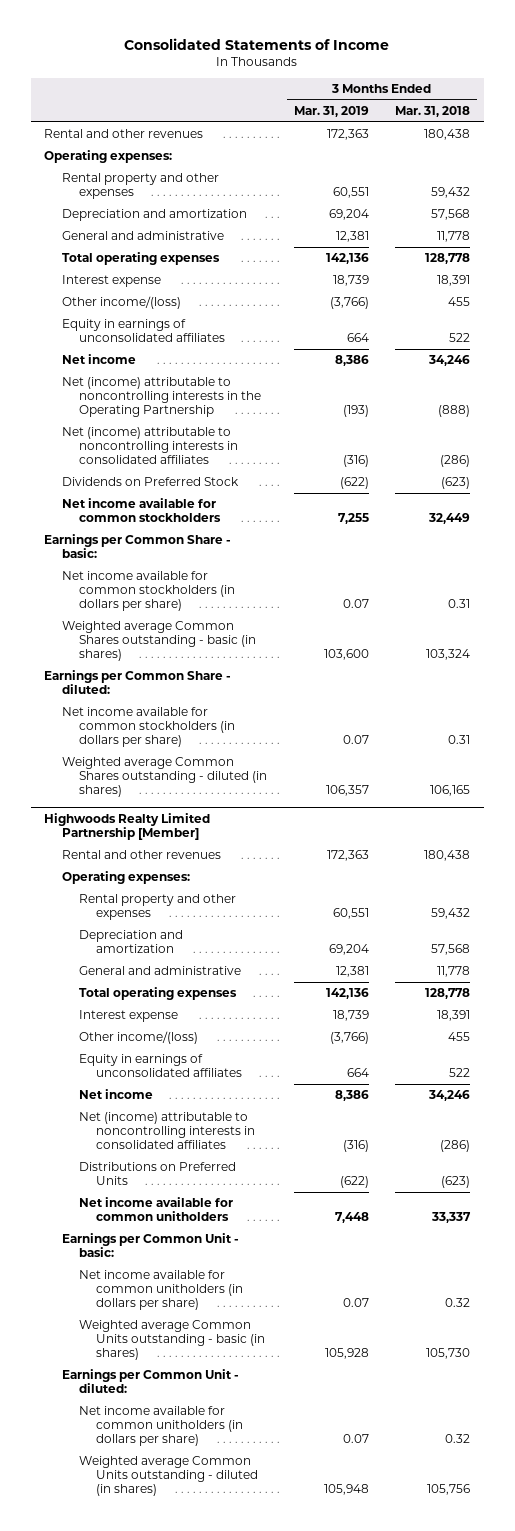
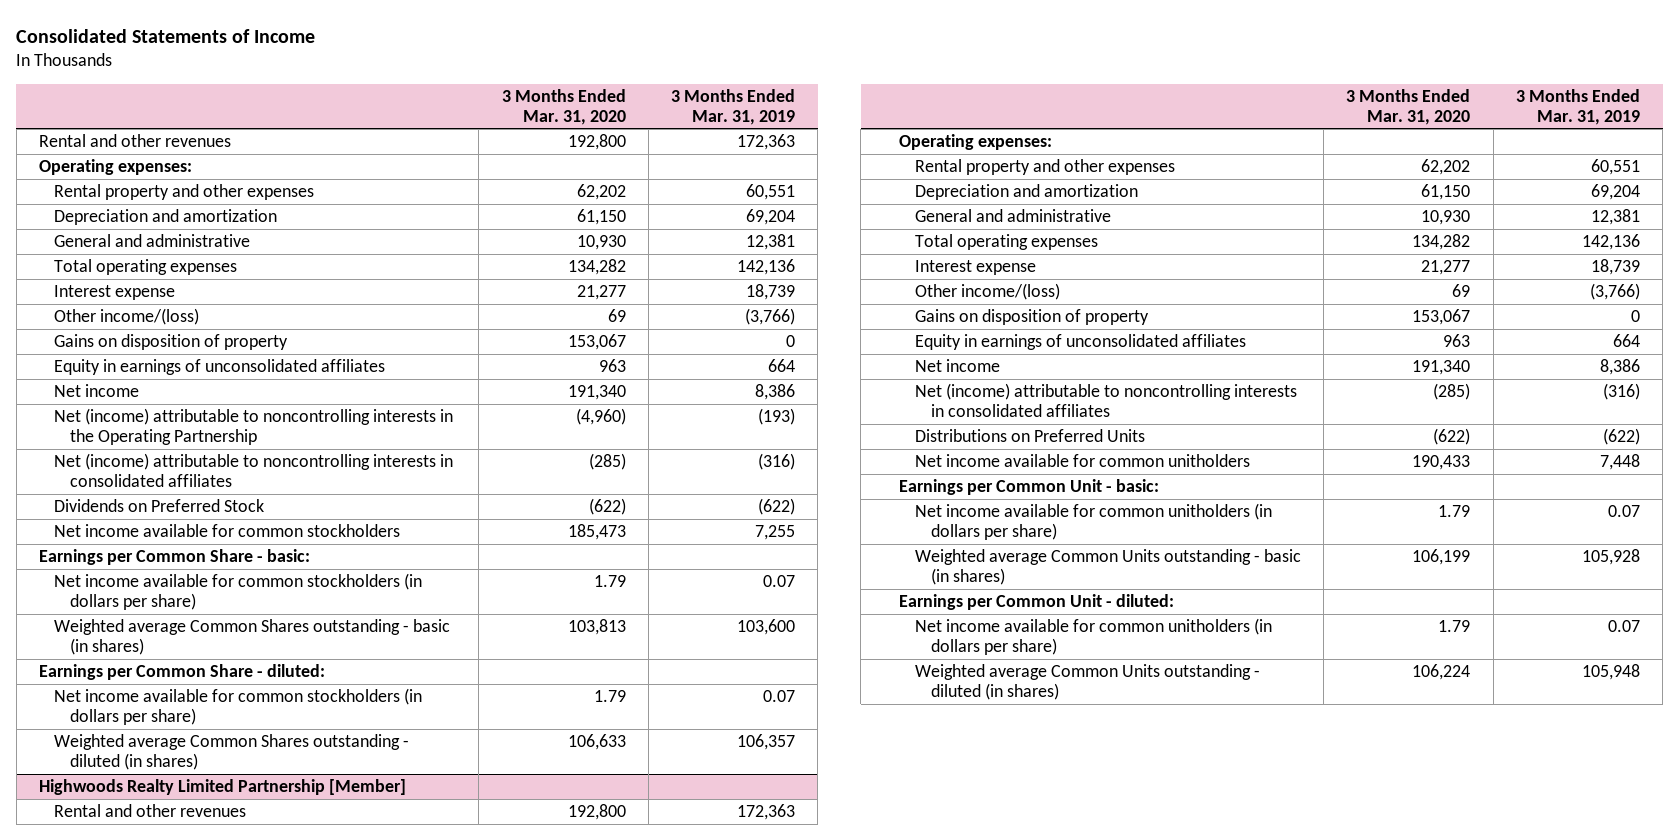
- | 3 Months Ended Mar. 31, 2019 | 3 Months Ended Mar. 31, 2018
+ | 3 Months Ended Mar. 31, 2020 | 3 Months Ended Mar. 31, 2019
+ Gains on disposition of property | 153,067 | 0
@ Highwoods Realty Limited Partnership [Member]
+ Gains on disposition of property | 153,067 | 0

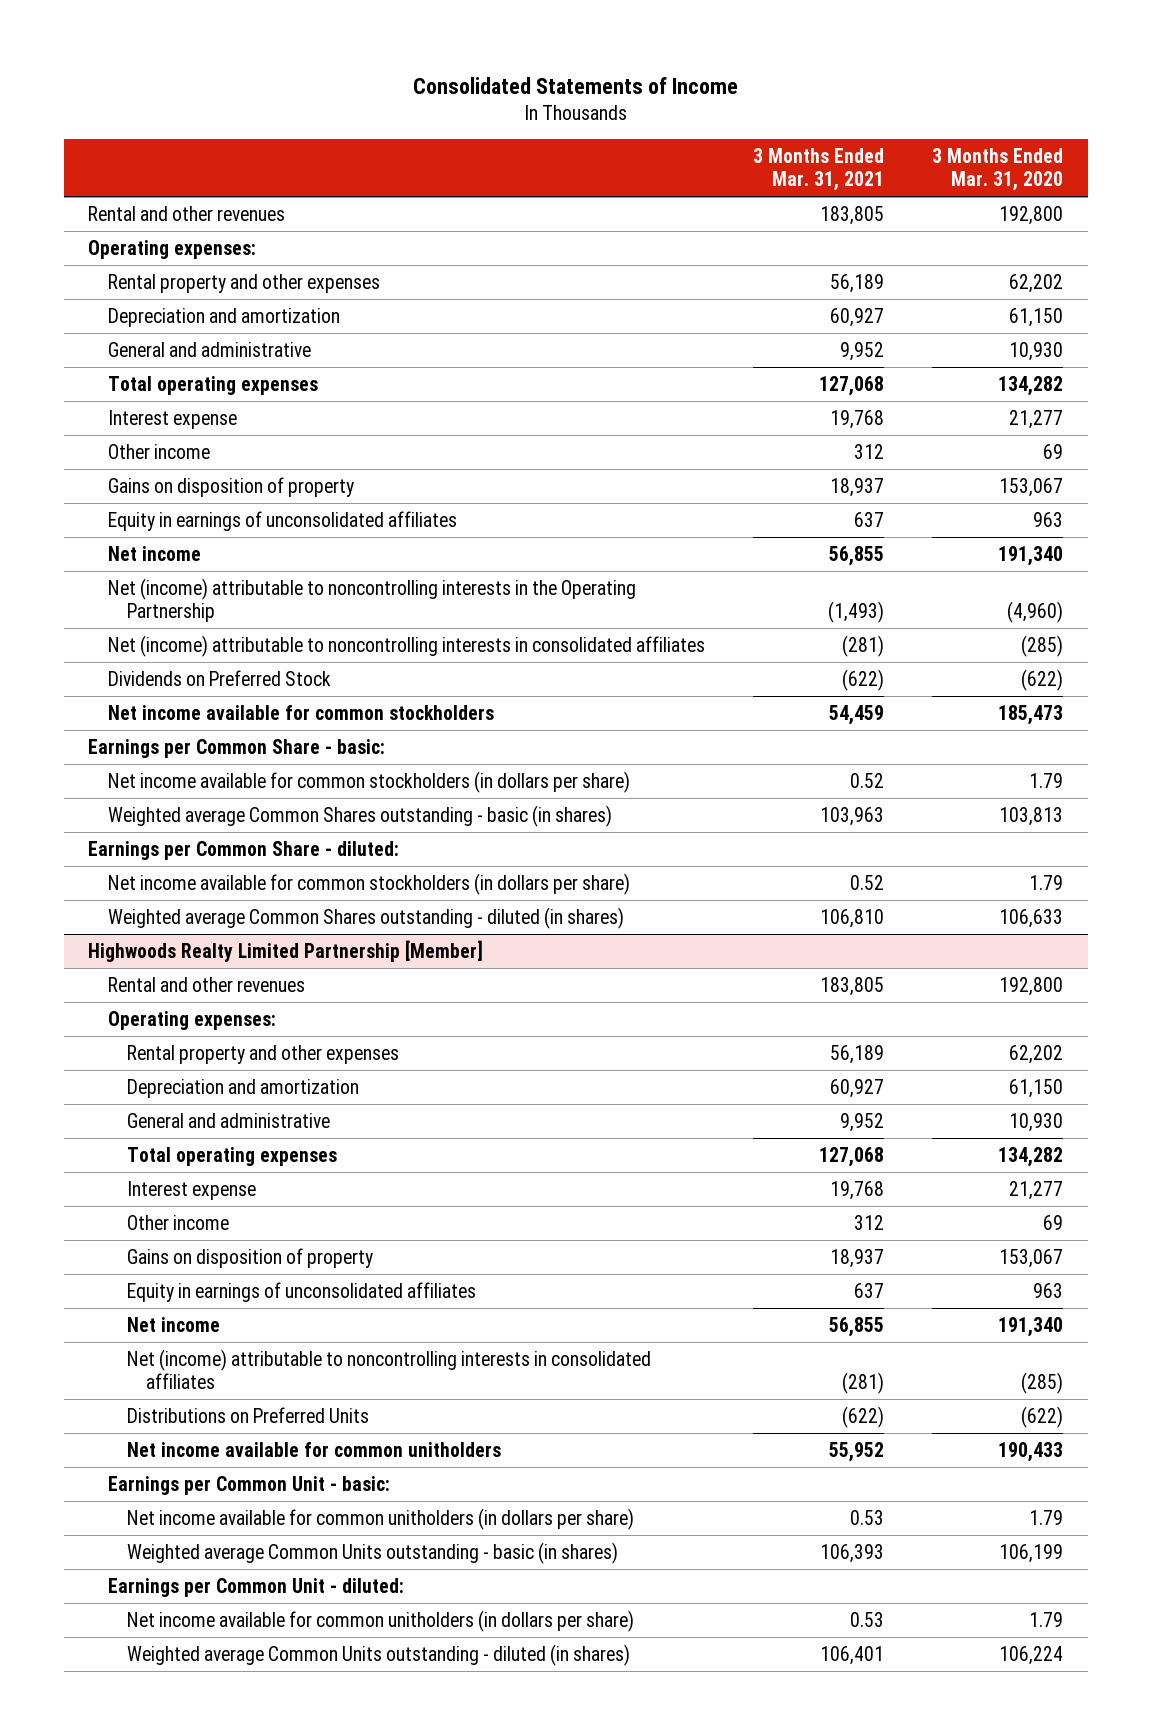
- | 3 Months Ended Mar. 31, 2020 | 3 Months Ended Mar. 31, 2019
+ | 3 Months Ended Mar. 31, 2021 | 3 Months Ended Mar. 31, 2020
- Other income/(loss) | 69 | (3,766)
+ Other income | 312 | 69
@ Highwoods Realty Limited Partnership [Member]
- Other income/(loss) | 69 | (3,766)
+ Other income | 312 | 69

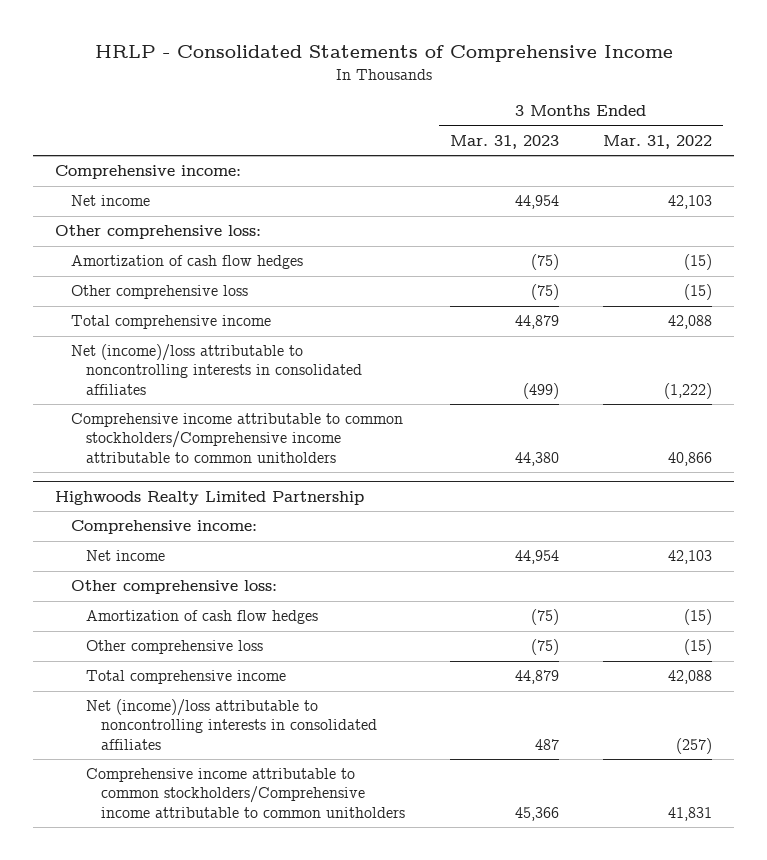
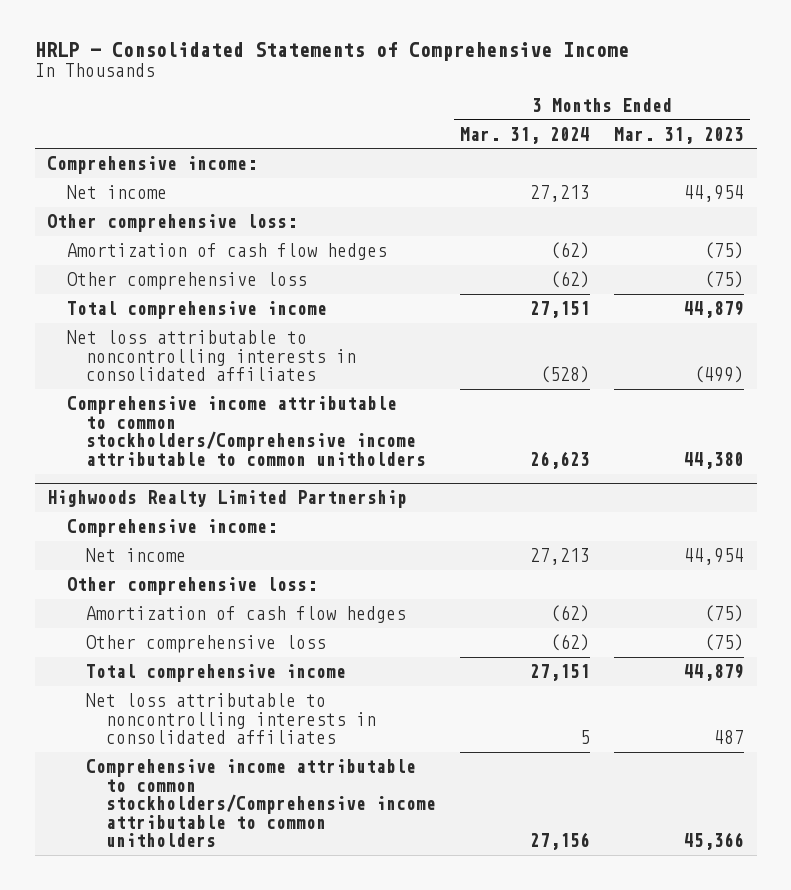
- | 3 Months Ended Mar. 31, 2023 | 3 Months Ended Mar. 31, 2022
+ | 3 Months Ended Mar. 31, 2024 | 3 Months Ended Mar. 31, 2023
- Net (income)/loss attributable to noncontrolling interests in consolidated affiliates | (499) | (1,222)
+ Net loss attributable to noncontrolling interests in consolidated affiliates | (528) | (499)
@ Highwoods Realty Limited Partnership
- Net (income)/loss attributable to noncontrolling interests in consolidated affiliates | 487 | (257)
+ Net loss attributable to noncontrolling interests in consolidated affiliates | 5 | 487

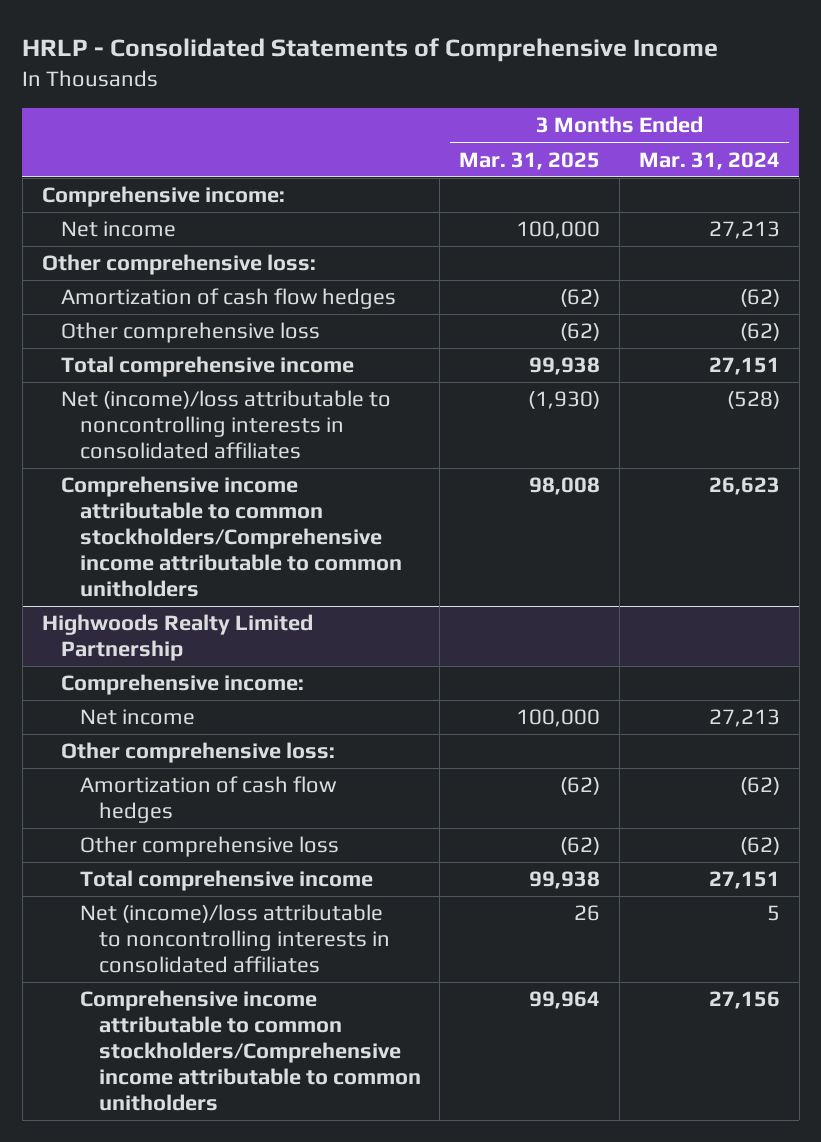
- | 3 Months Ended Mar. 31, 2024 | 3 Months Ended Mar. 31, 2023
+ | 3 Months Ended Mar. 31, 2025 | 3 Months Ended Mar. 31, 2024
- Net loss attributable to noncontrolling interests in consolidated affiliates | (528) | (499)
+ Net (income)/loss attributable to noncontrolling interests in consolidated affiliates | (1,930) | (528)
@ Highwoods Realty Limited Partnership
- Net loss attributable to noncontrolling interests in consolidated affiliates | 5 | 487
+ Net (income)/loss attributable to noncontrolling interests in consolidated affiliates | 26 | 5

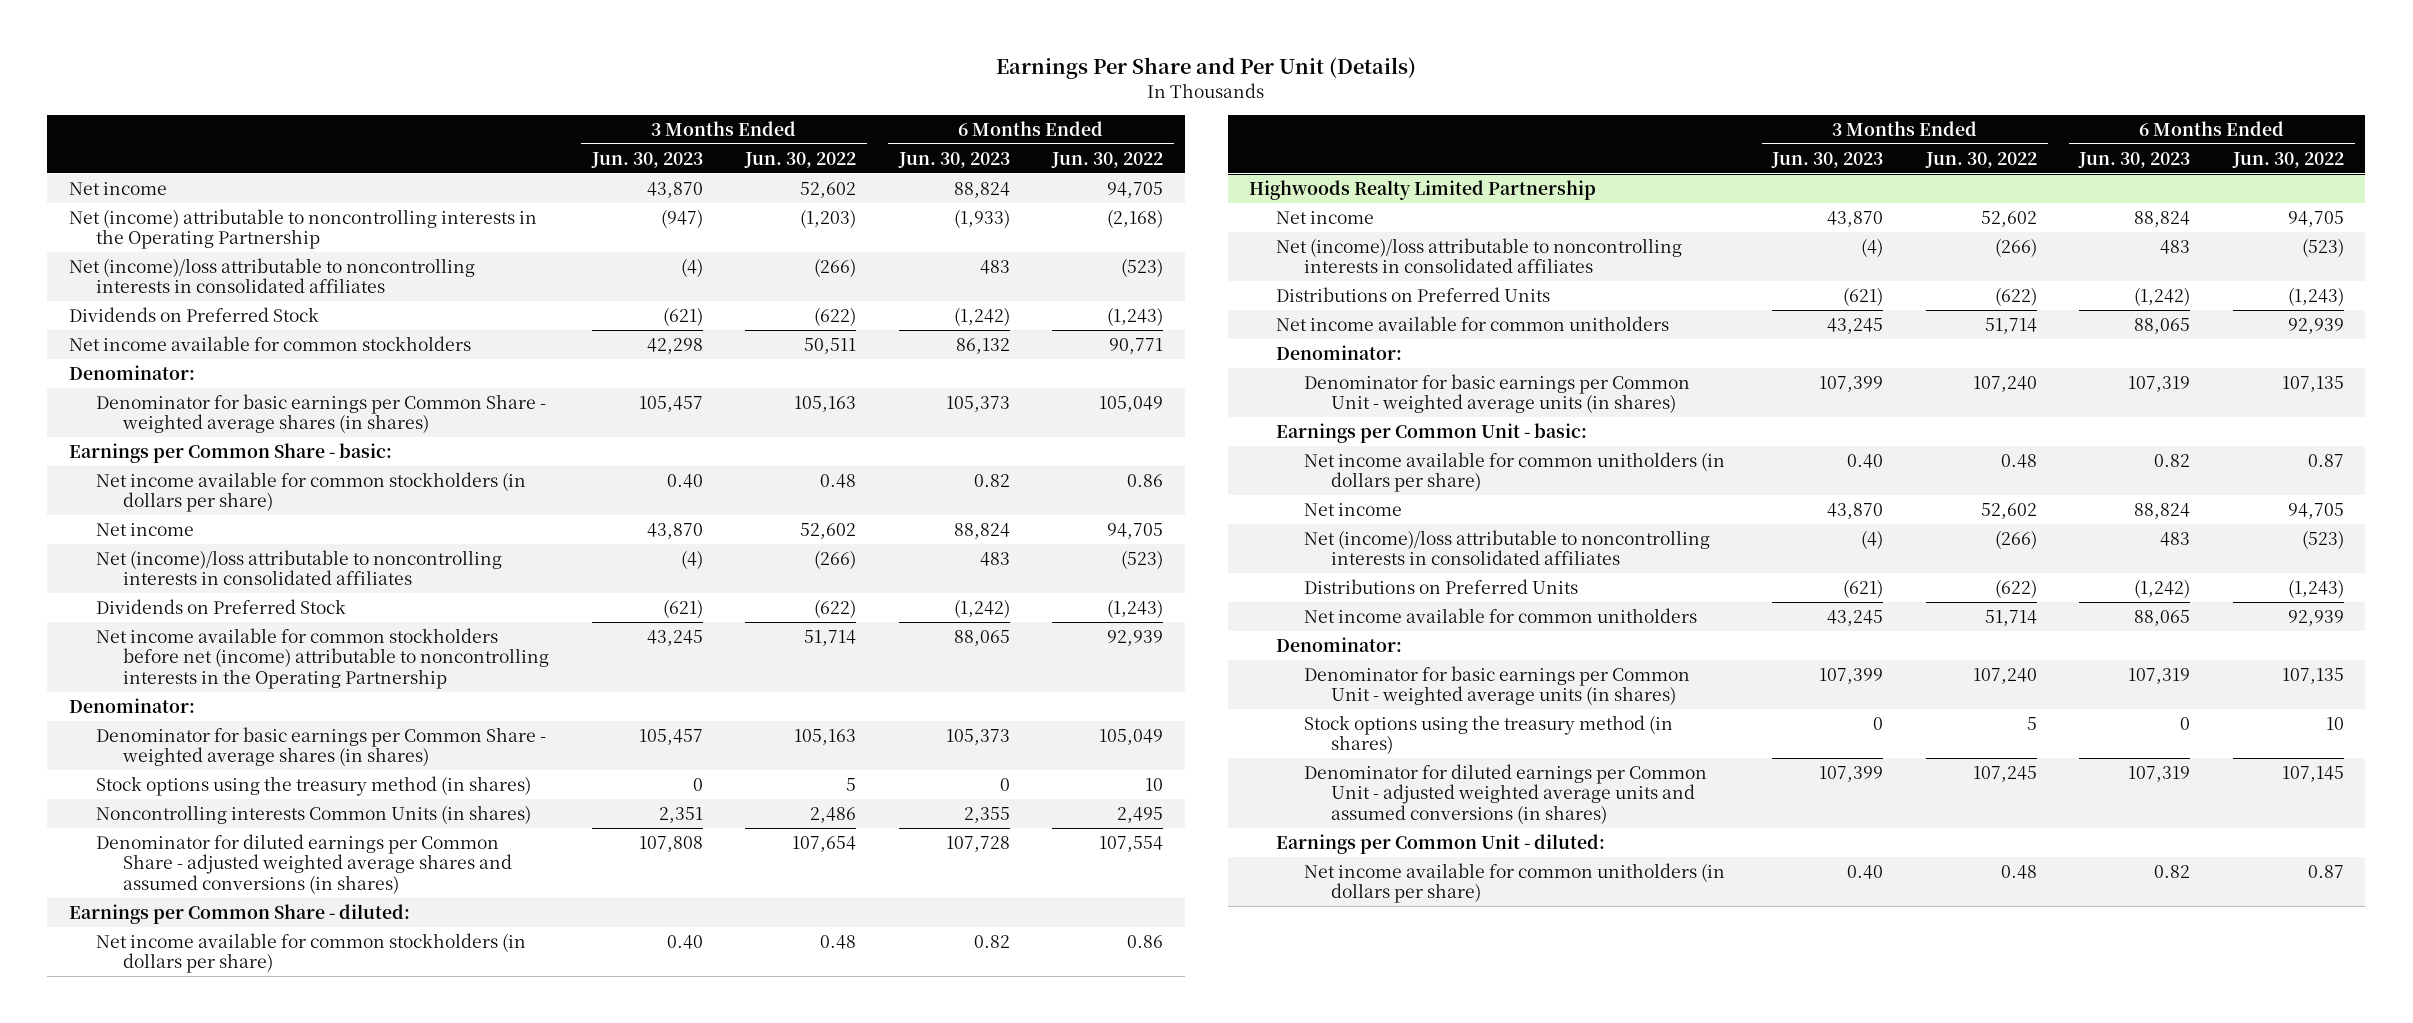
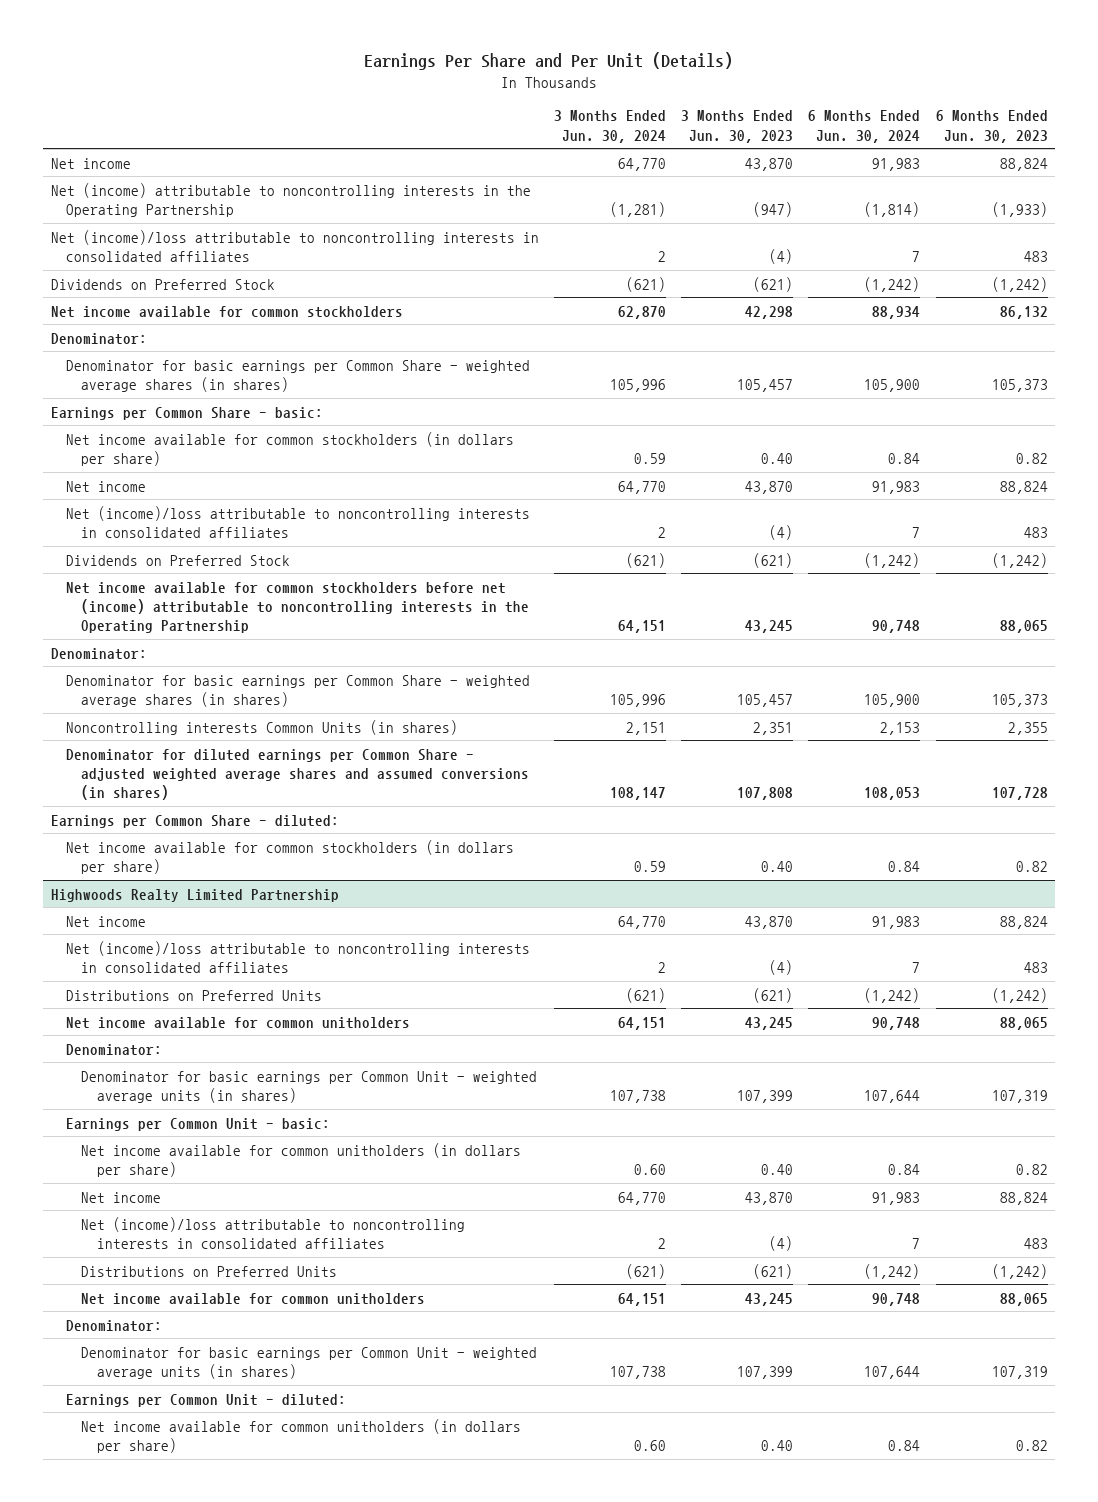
- | 3 Months Ended Jun. 30, 2023 | 3 Months Ended Jun. 30, 2022 | 6 Months Ended Jun. 30, 2023 | 6 Months Ended Jun. 30, 2022
+ | 3 Months Ended Jun. 30, 2024 | 3 Months Ended Jun. 30, 2023 | 6 Months Ended Jun. 30, 2024 | 6 Months Ended Jun. 30, 2023
- Stock options using the treasury method (in shares) | 0 | 5 | 0 | 10
@ Highwoods Realty Limited Partnership
- Stock options using the treasury method (in shares) | 0 | 5 | 0 | 10
- Denominator for diluted earnings per Common Unit - adjusted weighted average units and assumed conversions (in shares) | 107,399 | 107,245 | 107,319 | 107,145

